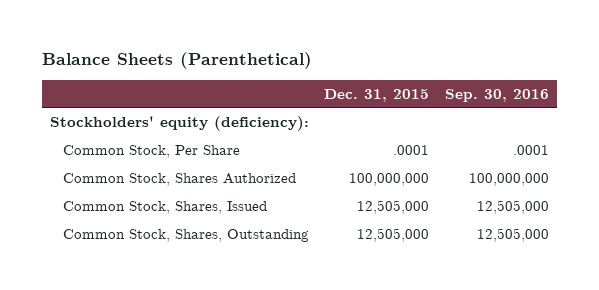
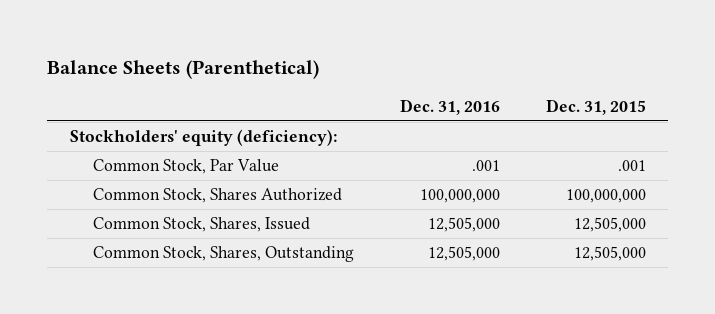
- | Dec. 31, 2015 | Sep. 30, 2016
+ | Dec. 31, 2016 | Dec. 31, 2015
- Common Stock, Per Share | .0001 | .0001
+ Common Stock, Par Value | .001 | .001

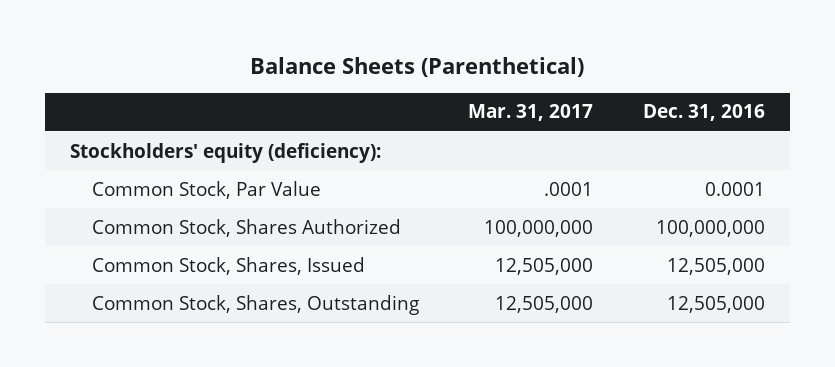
- | Dec. 31, 2016 | Dec. 31, 2015
+ | Mar. 31, 2017 | Dec. 31, 2016
- Common Stock, Par Value | .001 | .001
+ Common Stock, Par Value | .0001 | 0.0001

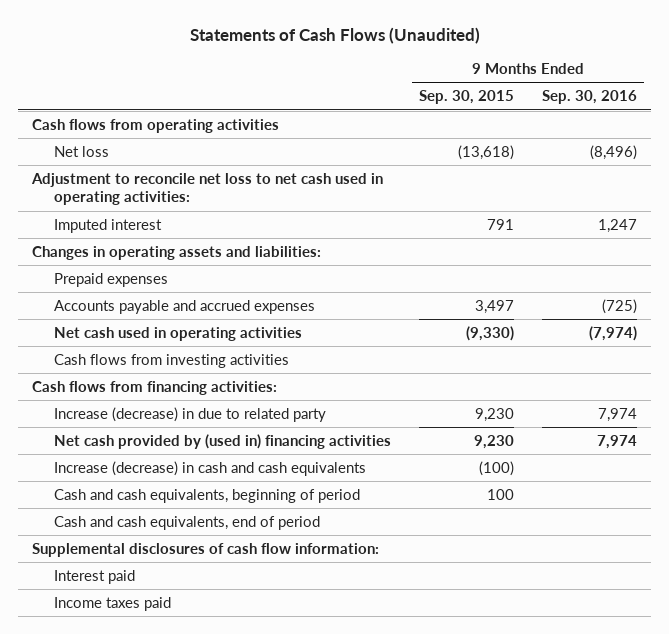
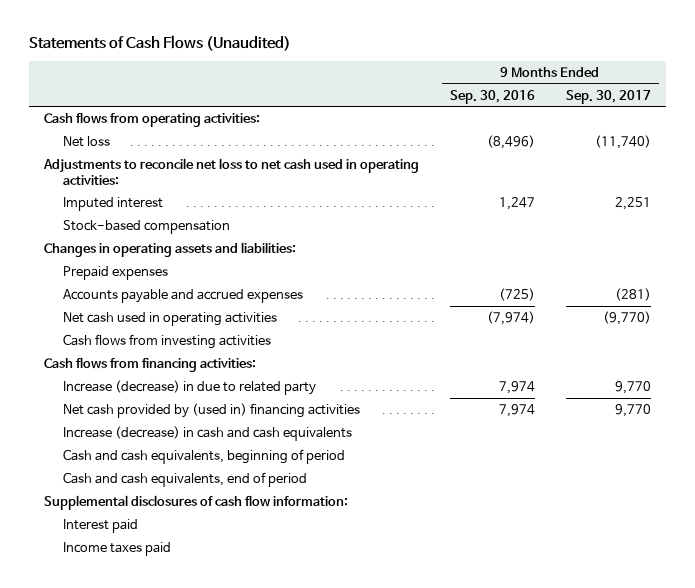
- | 9 Months Ended Sep. 30, 2015 | 9 Months Ended Sep. 30, 2016
+ | 9 Months Ended Sep. 30, 2016 | 9 Months Ended Sep. 30, 2017
- Cash flows from operating activities
+ Cash flows from operating activities:
- Adjustment to reconcile net loss to net cash used in operating activities:
+ Adjustments to reconcile net loss to net cash used in operating activities:
+ Stock-based compensation

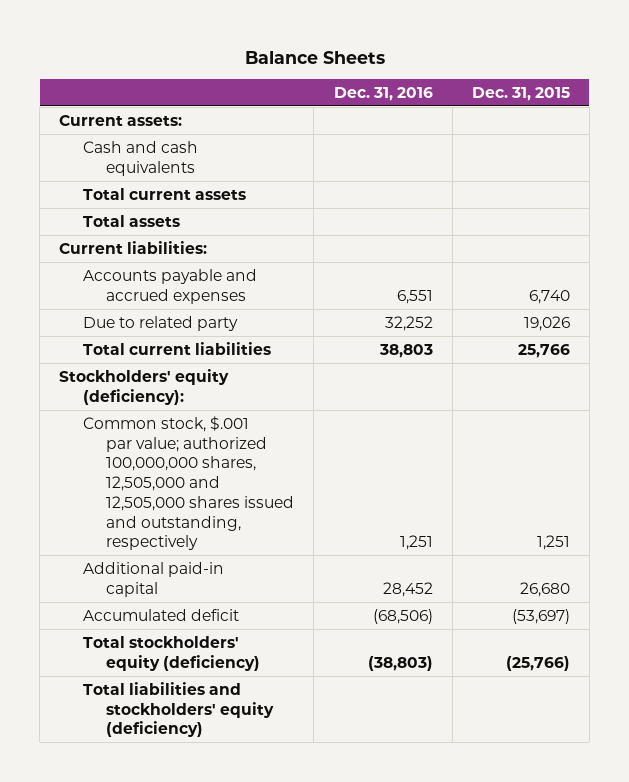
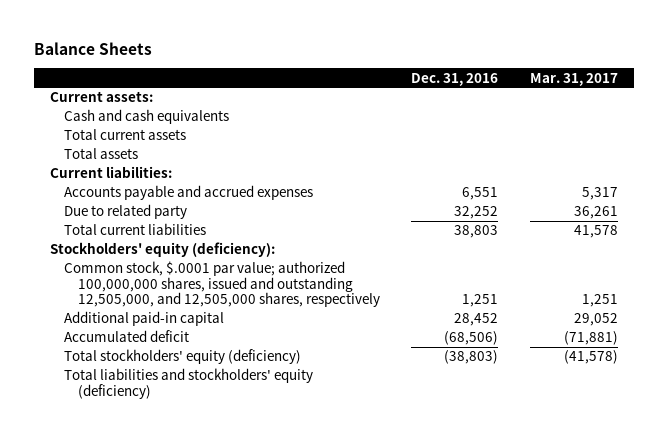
- | Dec. 31, 2016 | Dec. 31, 2015
+ | Dec. 31, 2016 | Mar. 31, 2017
- Common stock, $.001 par value; authorized 100,000,000 shares, 12,505,000 and 12,505,000 shares issued and outstanding, respectively | 1,251 | 1,251
+ Common stock, $.0001 par value; authorized 100,000,000 shares, issued and outstanding 12,505,000, and 12,505,000 shares, respectively | 1,251 | 1,251

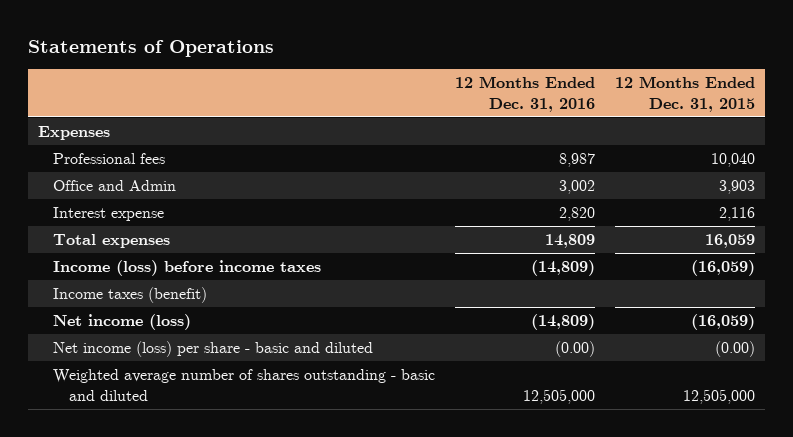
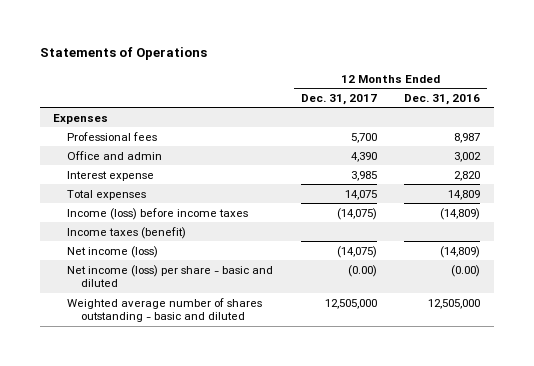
- | 12 Months Ended Dec. 31, 2016 | 12 Months Ended Dec. 31, 2015
+ | 12 Months Ended Dec. 31, 2017 | 12 Months Ended Dec. 31, 2016
- Office and Admin | 3,002 | 3,903
+ Office and admin | 4,390 | 3,002

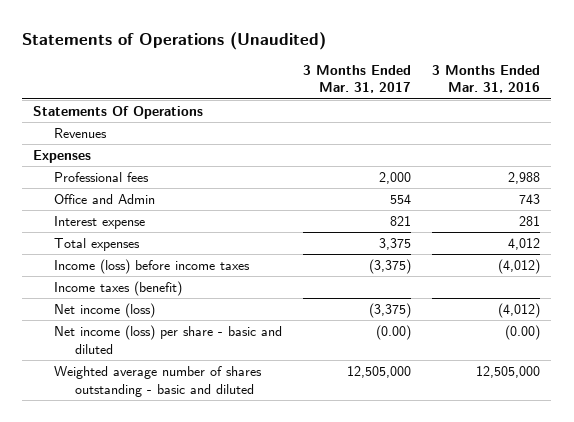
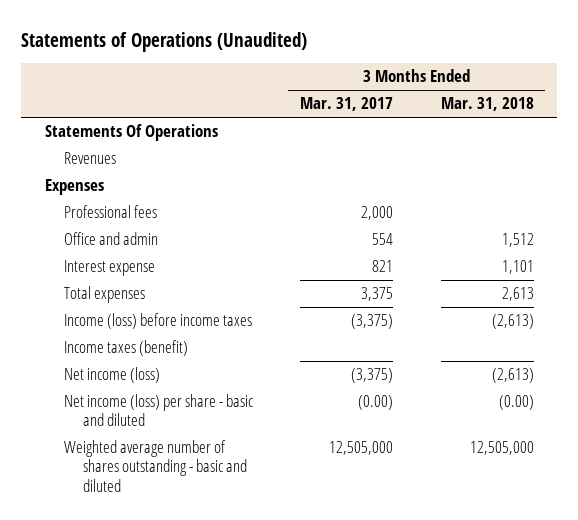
- | 3 Months Ended Mar. 31, 2017 | 3 Months Ended Mar. 31, 2016
+ | 3 Months Ended Mar. 31, 2017 | 3 Months Ended Mar. 31, 2018
- Office and Admin | 554 | 743
+ Office and admin | 554 | 1,512

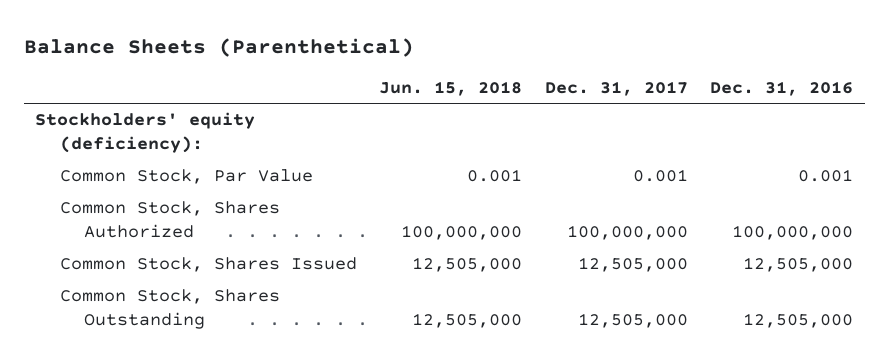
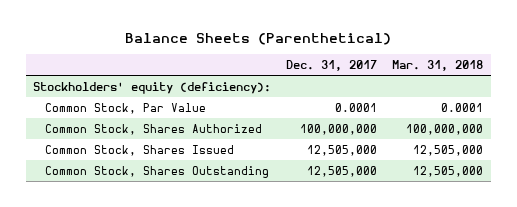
- | Jun. 15, 2018 | Dec. 31, 2017 | Dec. 31, 2016
+ | Dec. 31, 2017 | Mar. 31, 2018
- Common Stock, Par Value | 0.001 | 0.001 | 0.001
+ Common Stock, Par Value | 0.0001 | 0.0001

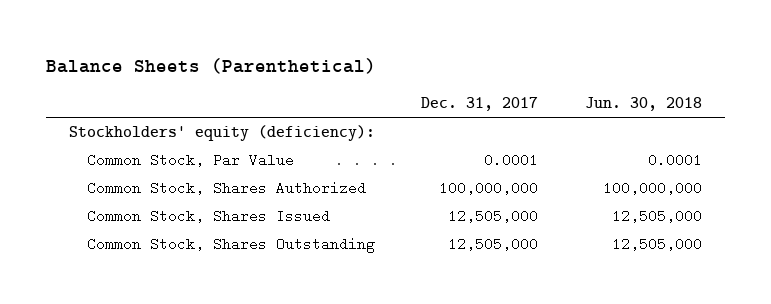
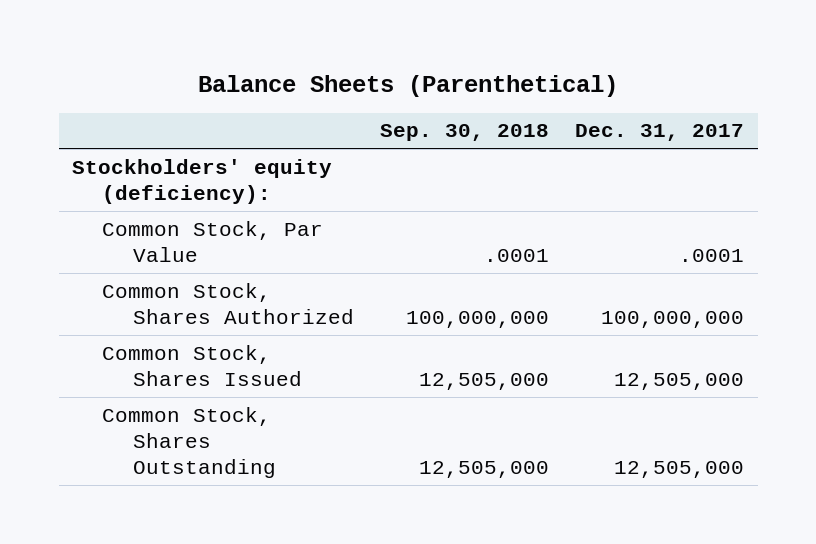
- | Dec. 31, 2017 | Jun. 30, 2018
+ | Sep. 30, 2018 | Dec. 31, 2017
- Common Stock, Par Value | 0.0001 | 0.0001
+ Common Stock, Par Value | .0001 | .0001

